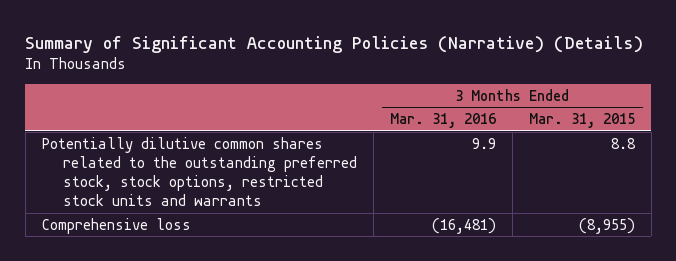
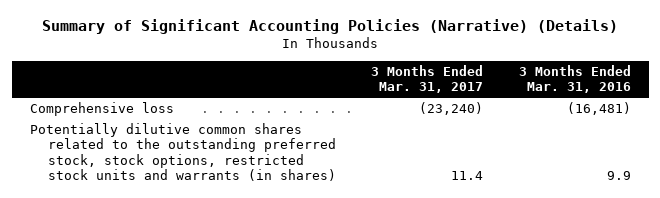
- | 3 Months Ended Mar. 31, 2016 | 3 Months Ended Mar. 31, 2015
+ | 3 Months Ended Mar. 31, 2017 | 3 Months Ended Mar. 31, 2016
- Potentially dilutive common shares related to the outstanding preferred stock, stock options, restricted stock units and warrants | 9.9 | 8.8
+ Potentially dilutive common shares related to the outstanding preferred stock, stock options, restricted stock units and warrants (in shares) | 11.4 | 9.9

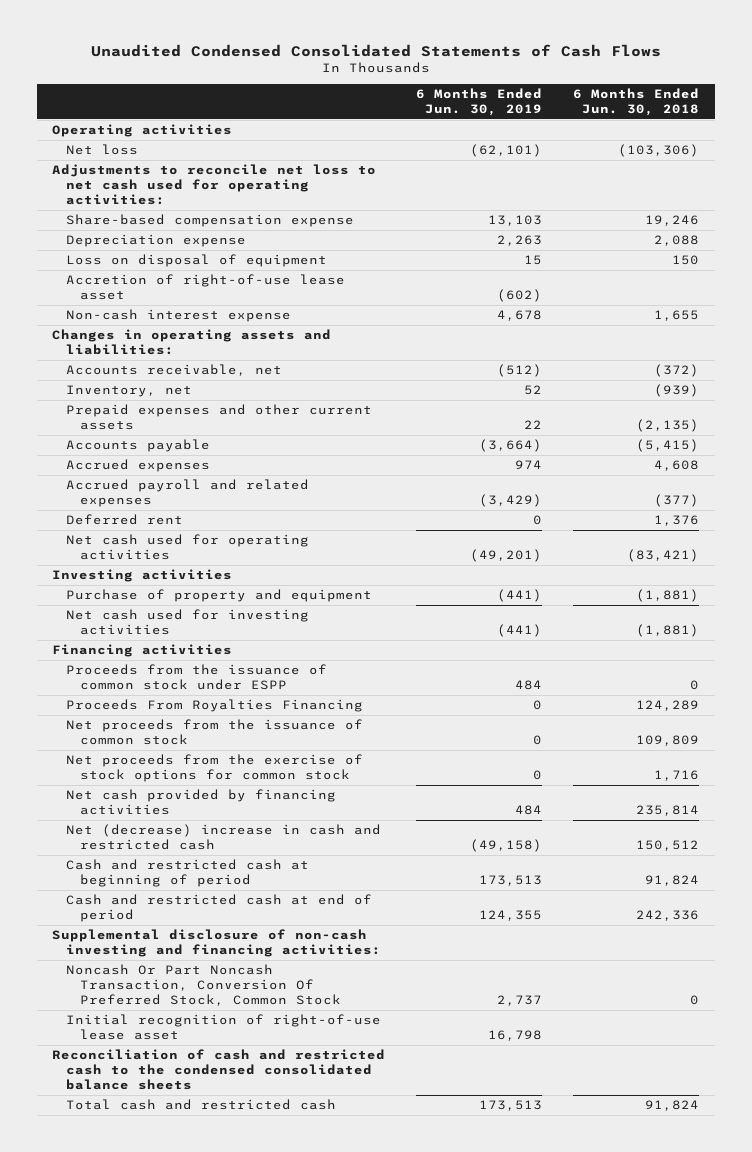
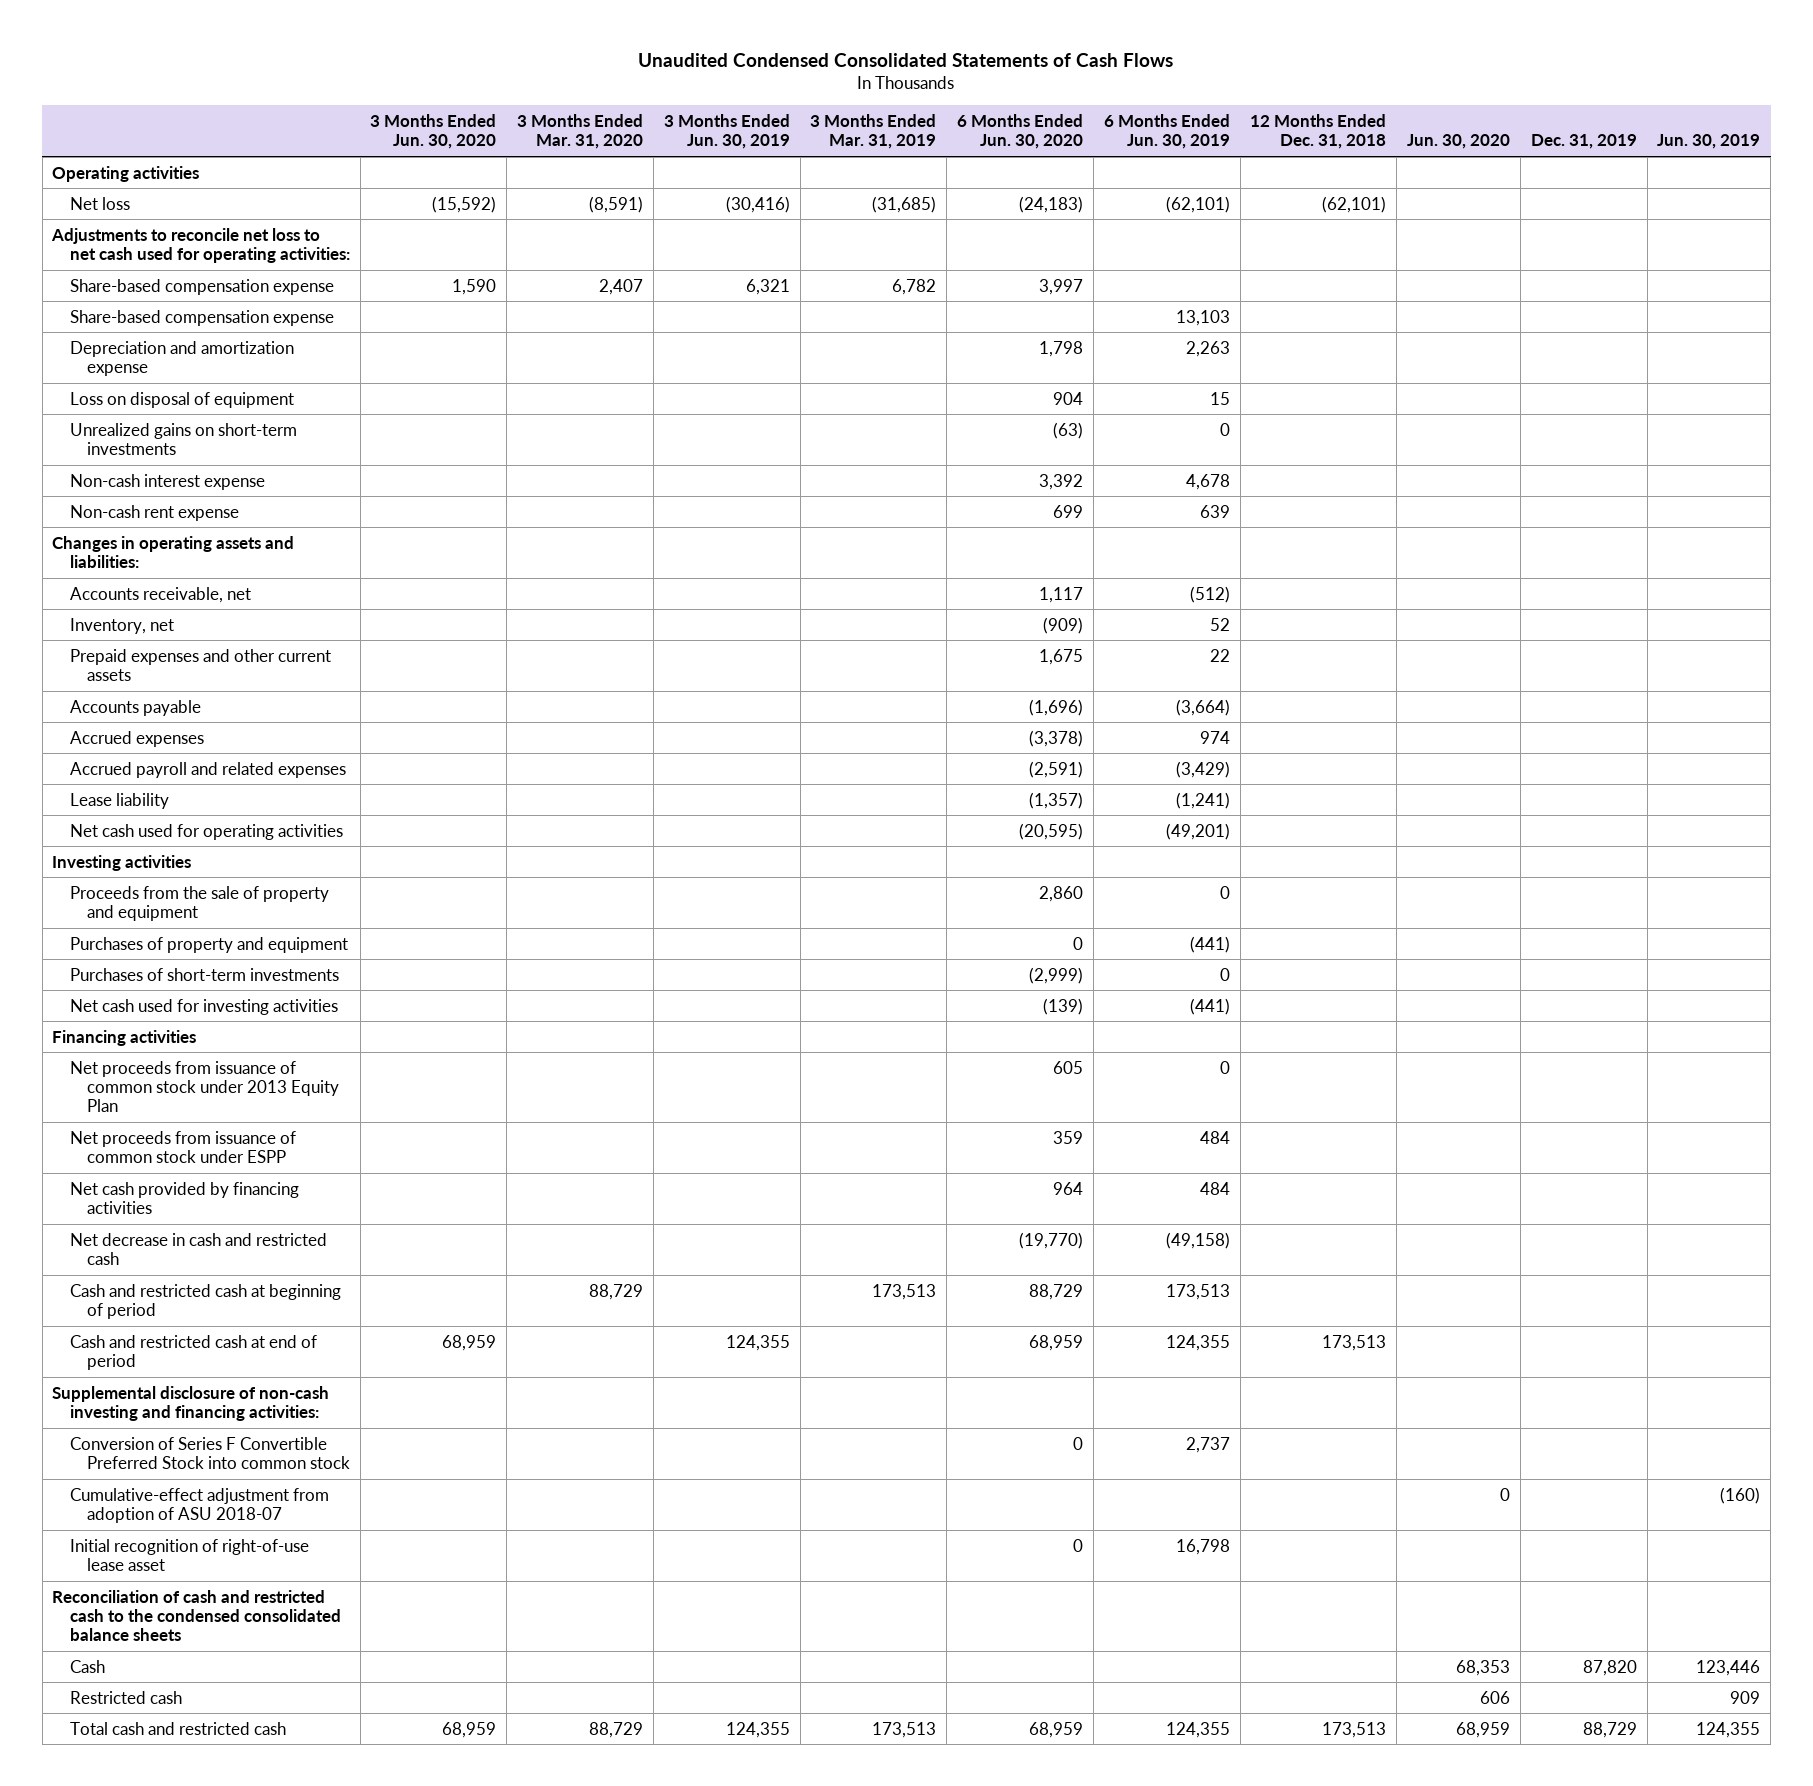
- | 6 Months Ended Jun. 30, 2019 | 6 Months Ended Jun. 30, 2018
+ | 3 Months Ended Jun. 30, 2020 | 3 Months Ended Mar. 31, 2020 | 3 Months Ended Jun. 30, 2019 | 3 Months Ended Mar. 31, 2019 | 6 Months Ended Jun. 30, 2020 | 6 Months Ended Jun. 30, 2019 | 12 Months Ended Dec. 31, 2018 | Jun. 30, 2020 | Dec. 31, 2019 | Jun. 30, 2019
+ Share-based compensation expense | 1,590 | 2,407 | 6,321 | 6,782 | 3,997 | | | | |
- Depreciation expense | 2,263 | 2,088
+ Depreciation and amortization expense | | | | | 1,798 | 2,263 | | | |
- Accretion of right-of-use lease asset | (602) |
+ Unrealized gains on short-term investments | | | | | (63) | 0 | | | |
+ Non-cash rent expense | | | | | 699 | 639 | | | |
- Deferred rent | 0 | 1,376
+ Lease liability | | | | | (1,357) | (1,241) | | | |
- Purchase of property and equipment | (441) | (1,881)
+ Proceeds from the sale of property and equipment | | | | | 2,860 | 0 | | | |
+ Purchases of property and equipment | | | | | 0 | (441) | | | |
+ Purchases of short-term investments | | | | | (2,999) | 0 | | | |
- Proceeds from the issuance of common stock under ESPP | 484 | 0
- Proceeds From Royalties Financing | 0 | 124,289
- Net proceeds from the issuance of common stock | 0 | 109,809
- Net proceeds from the exercise of stock options for common stock | 0 | 1,716
+ Net proceeds from issuance of common stock under 2013 Equity Plan | | | | | 605 | 0 | | | |
+ Net proceeds from issuance of common stock under ESPP | | | | | 359 | 484 | | | |
- Net (decrease) increase in cash and restricted cash | (49,158) | 150,512
+ Net decrease in cash and restricted cash | | | | | (19,770) | (49,158) | | | |
- Noncash Or Part Noncash Transaction, Conversion Of Preferred Stock, Common Stock | 2,737 | 0
+ Conversion of Series F Convertible Preferred Stock into common stock | | | | | 0 | 2,737 | | | |
+ Cumulative-effect adjustment from adoption of ASU 2018-07 | | | | | | | | 0 | | (160)
- Total cash and restricted cash | 173,513 | 91,824
+ Cash | | | | | | | | 68,353 | 87,820 | 123,446
+ Restricted cash | | | | | | | | 606 | | 909
+ Total cash and restricted cash | 68,959 | 88,729 | 124,355 | 173,513 | 68,959 | 124,355 | 173,513 | 68,959 | 88,729 | 124,355

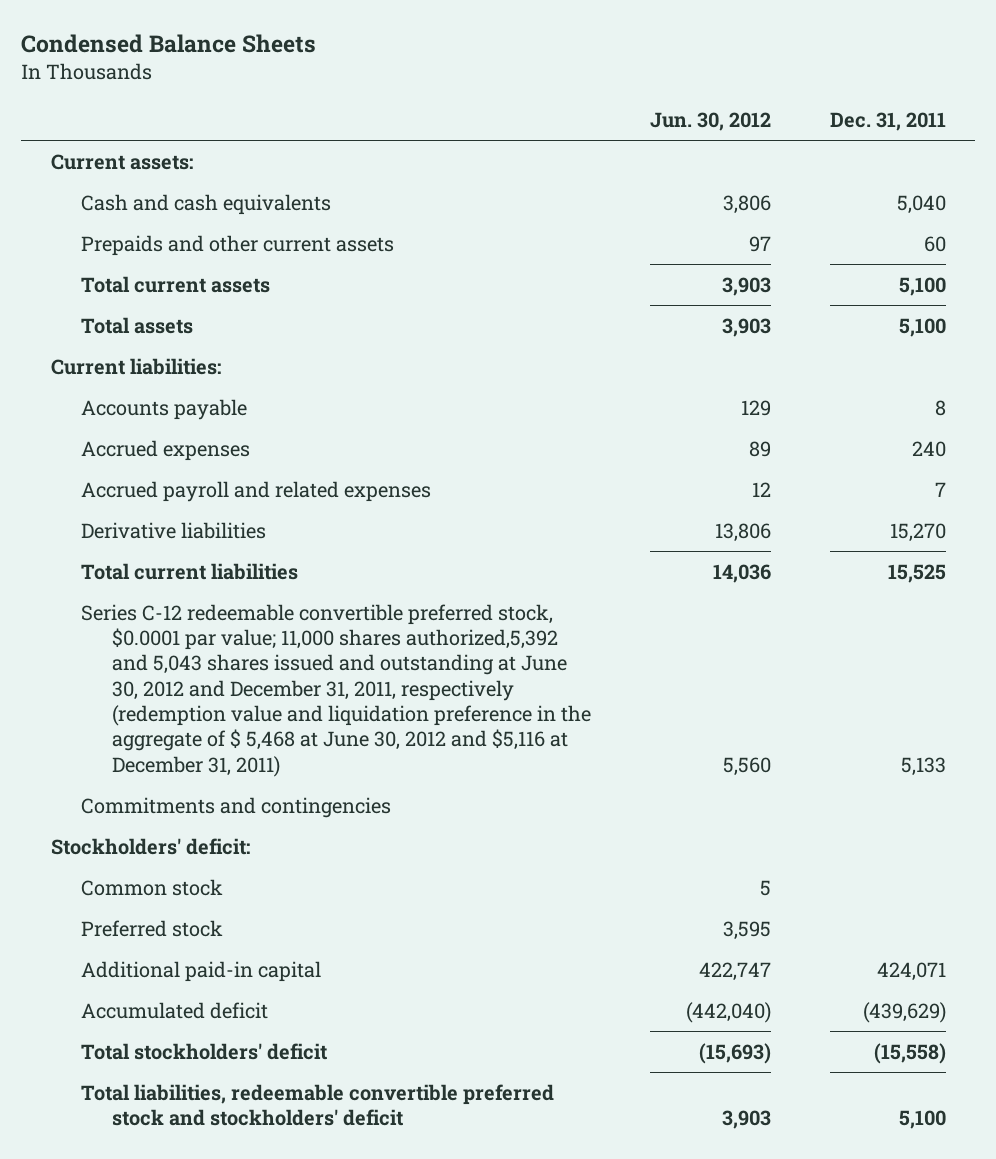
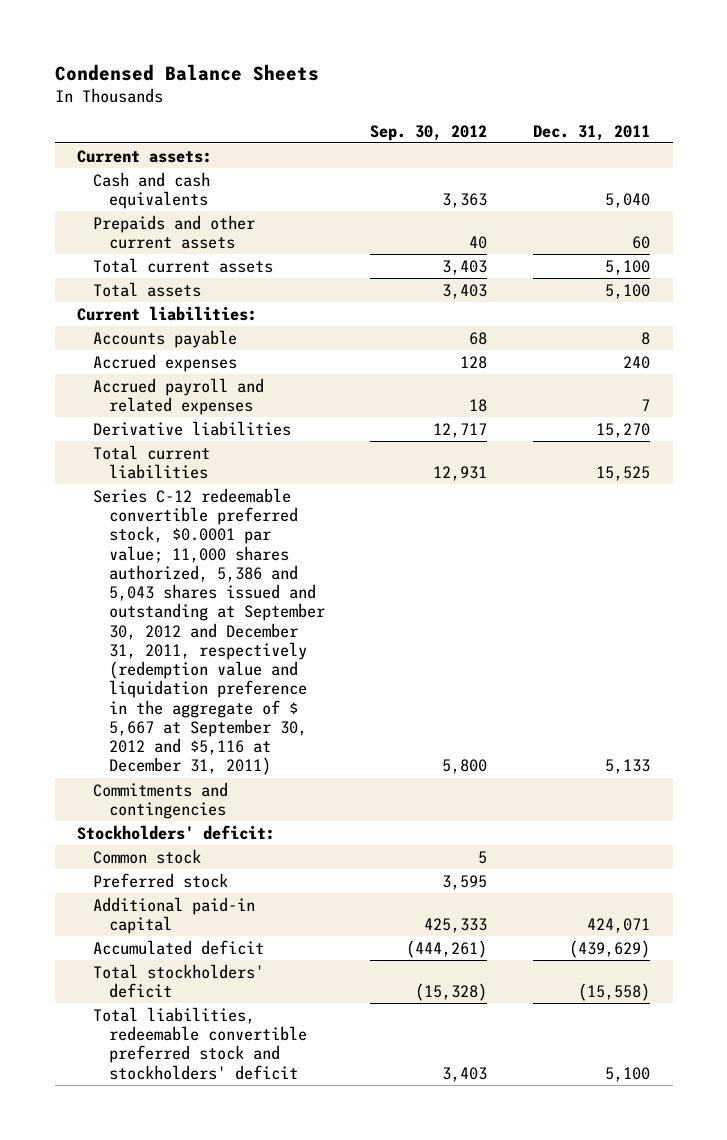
- | Jun. 30, 2012 | Dec. 31, 2011
+ | Sep. 30, 2012 | Dec. 31, 2011
- Series C-12 redeemable convertible preferred stock, $0.0001 par value; 11,000 shares authorized,5,392 and 5,043 shares issued and outstanding at June 30, 2012 and December 31, 2011, respectively (redemption value and liquidation preference in the aggregate of $ 5,468 at June 30, 2012 and $5,116 at December 31, 2011) | 5,560 | 5,133
+ Series C-12 redeemable convertible preferred stock, $0.0001 par value; 11,000 shares authorized, 5,386 and 5,043 shares issued and outstanding at September 30, 2012 and December 31, 2011, respectively (redemption value and liquidation preference in the aggregate of $ 5,667 at September 30, 2012 and $5,116 at December 31, 2011) | 5,800 | 5,133

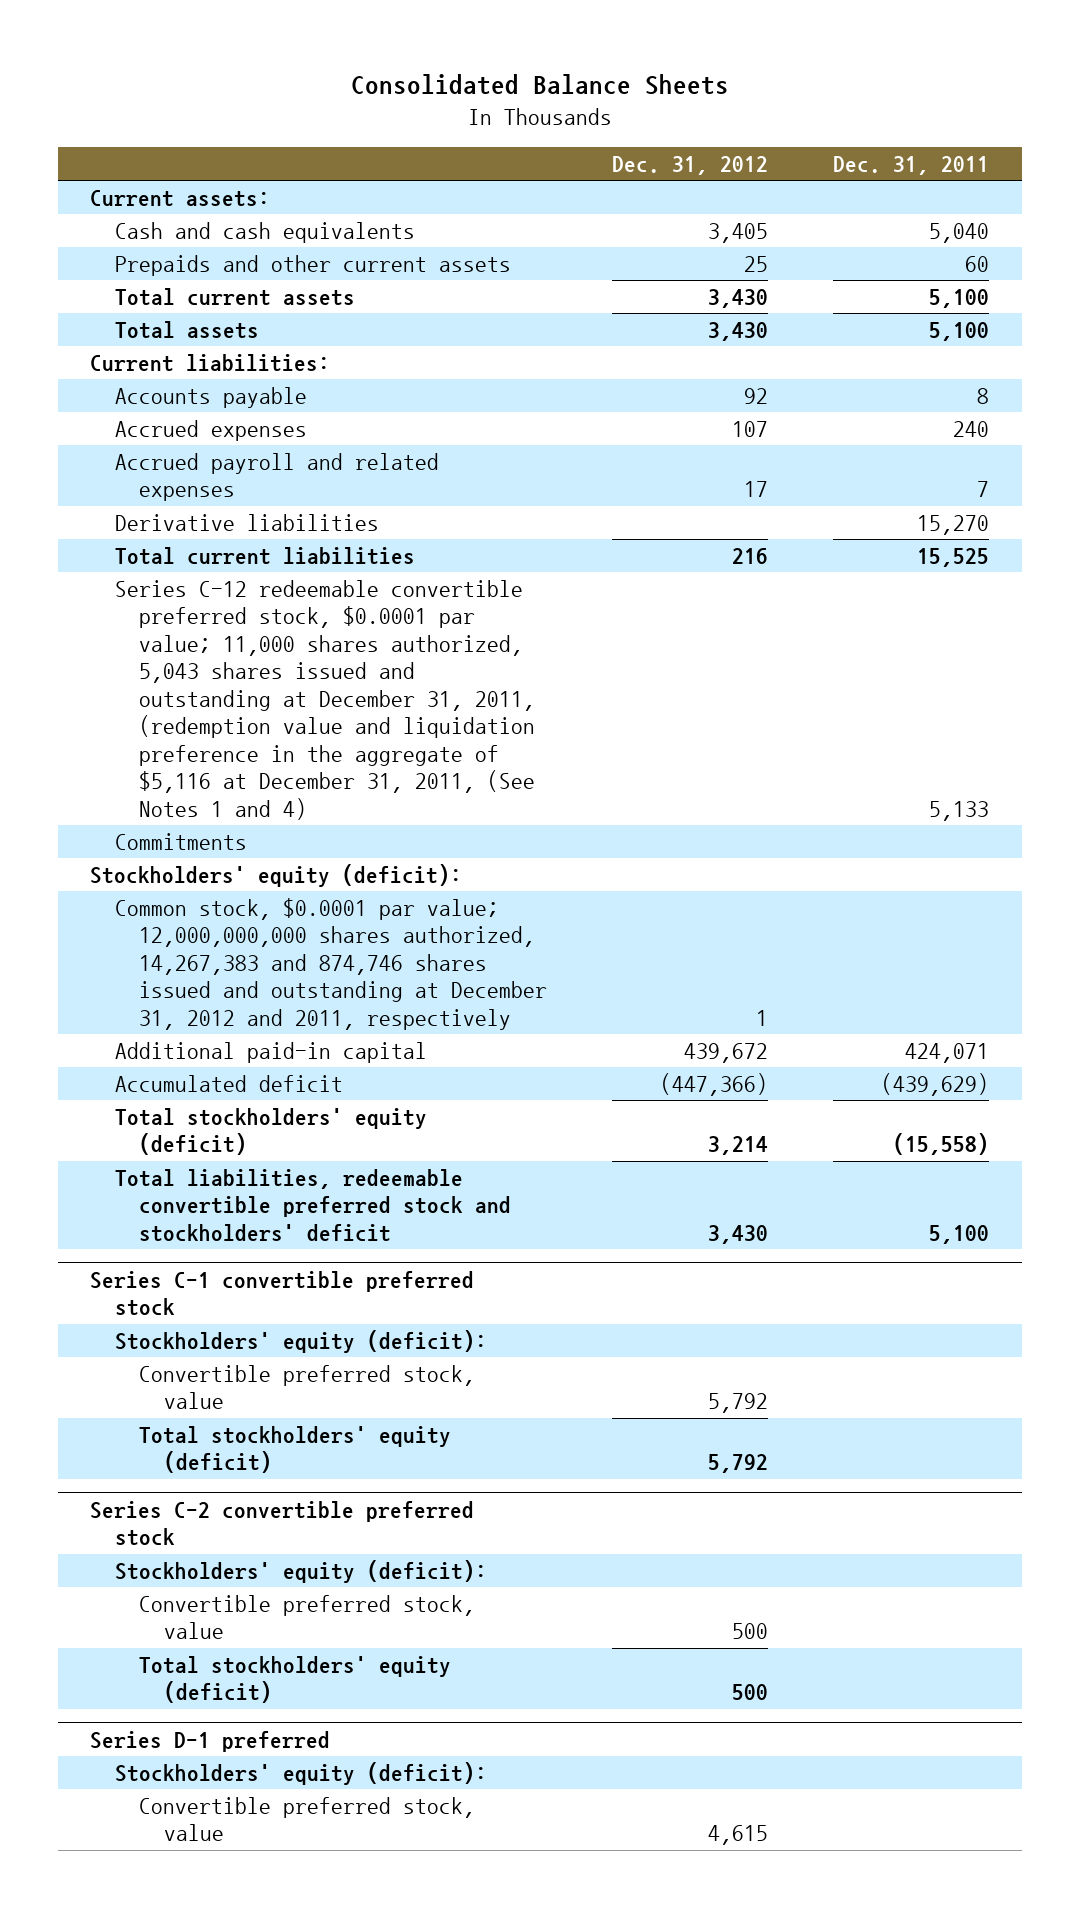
- Condensed Balance Sheets
+ Consolidated Balance Sheets
- | Sep. 30, 2012 | Dec. 31, 2011
+ | Dec. 31, 2012 | Dec. 31, 2011
- Series C-12 redeemable convertible preferred stock, $0.0001 par value; 11,000 shares authorized, 5,386 and 5,043 shares issued and outstanding at September 30, 2012 and December 31, 2011, respectively (redemption value and liquidation preference in the aggregate of $ 5,667 at September 30, 2012 and $5,116 at December 31, 2011) | 5,800 | 5,133
- Commitments and contingencies
- Stockholders' deficit:
- Common stock | 5 |
- Preferred stock | 3,595 |
+ Series C-12 redeemable convertible preferred stock, $0.0001 par value; 11,000 shares authorized, 5,043 shares issued and outstanding at December 31, 2011, (redemption value and liquidation preference in the aggregate of $5,116 at December 31, 2011, (See Notes 1 and 4) | | 5,133
+ Commitments
+ Stockholders' equity (deficit):
+ Common stock, $0.0001 par value; 12,000,000,000 shares authorized, 14,267,383 and 874,746 shares issued and outstanding at December 31, 2012 and 2011, respectively | 1 |
- Total stockholders' deficit | (15,328) | (15,558)
+ Total stockholders' equity (deficit) | 3,214 | (15,558)
+ Series C-1 convertible preferred stock
+ Stockholders' equity (deficit):
+ Convertible preferred stock, value | 5,792 |
+ Total stockholders' equity (deficit) | 5,792 |
+ Series C-2 convertible preferred stock
+ Stockholders' equity (deficit):
+ Convertible preferred stock, value | 500 |
+ Total stockholders' equity (deficit) | 500 |
+ Series D-1 preferred
+ Stockholders' equity (deficit):
+ Convertible preferred stock, value | 4,615 |

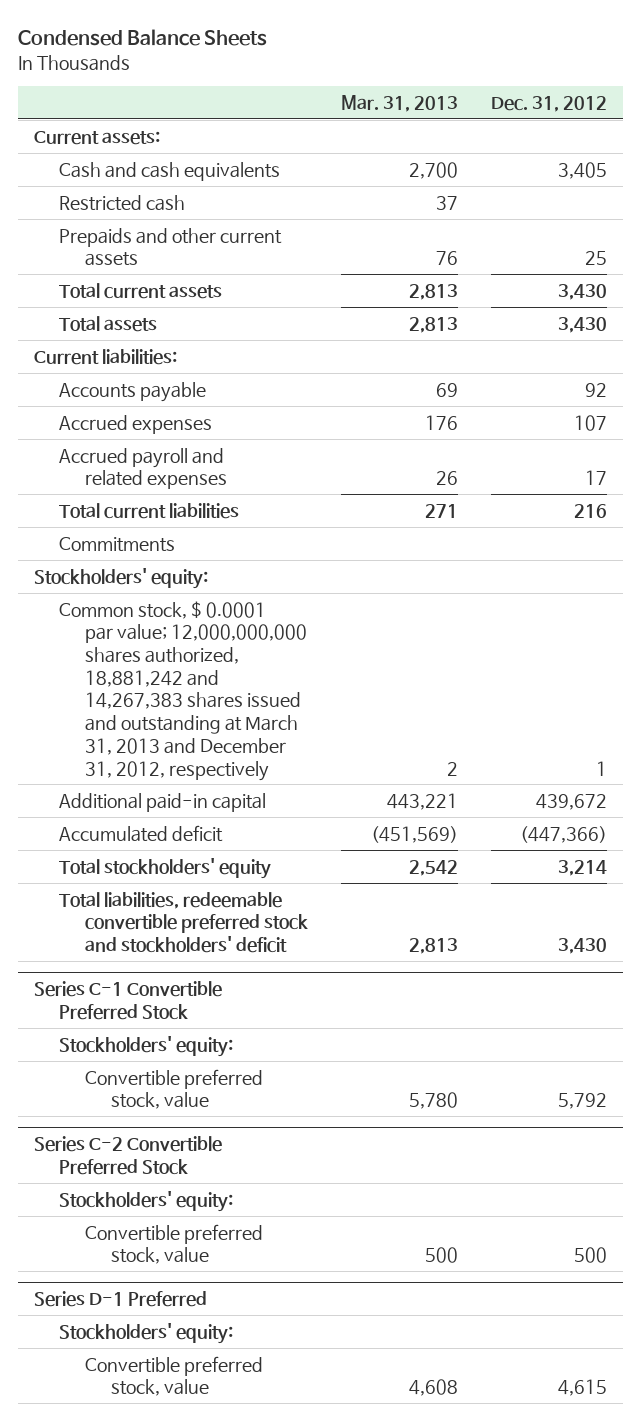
- Consolidated Balance Sheets
+ Condensed Balance Sheets
- | Dec. 31, 2012 | Dec. 31, 2011
+ | Mar. 31, 2013 | Dec. 31, 2012
+ Restricted cash | 37 |
- Derivative liabilities | | 15,270
- Series C-12 redeemable convertible preferred stock, $0.0001 par value; 11,000 shares authorized, 5,043 shares issued and outstanding at December 31, 2011, (redemption value and liquidation preference in the aggregate of $5,116 at December 31, 2011, (See Notes 1 and 4) | | 5,133
- Stockholders' equity (deficit):
- Common stock, $0.0001 par value; 12,000,000,000 shares authorized, 14,267,383 and 874,746 shares issued and outstanding at December 31, 2012 and 2011, respectively | 1 |
+ Stockholders' equity:
+ Common stock, $ 0.0001 par value; 12,000,000,000 shares authorized, 18,881,242 and 14,267,383 shares issued and outstanding at March 31, 2013 and December 31, 2012, respectively | 2 | 1
- Total stockholders' equity (deficit) | 3,214 | (15,558)
+ Total stockholders' equity | 2,542 | 3,214
- Series C-1 convertible preferred stock
- Stockholders' equity (deficit):
+ Series C-1 Convertible Preferred Stock
+ Stockholders' equity:
- Total stockholders' equity (deficit) | 5,792 |
- Series C-2 convertible preferred stock
- Stockholders' equity (deficit):
+ Series C-2 Convertible Preferred Stock
+ Stockholders' equity:
- Total stockholders' equity (deficit) | 500 |
- Series D-1 preferred
- Stockholders' equity (deficit):
+ Series D-1 Preferred
+ Stockholders' equity:

